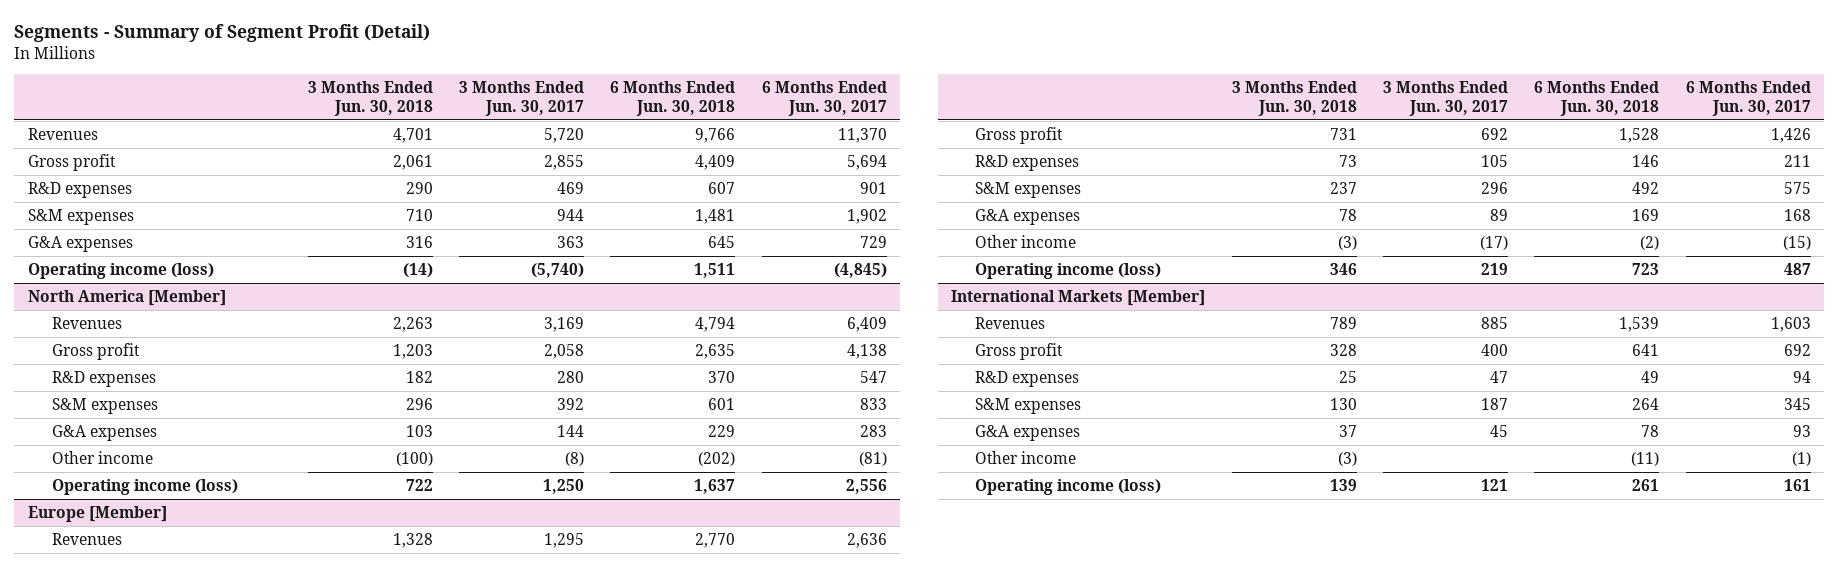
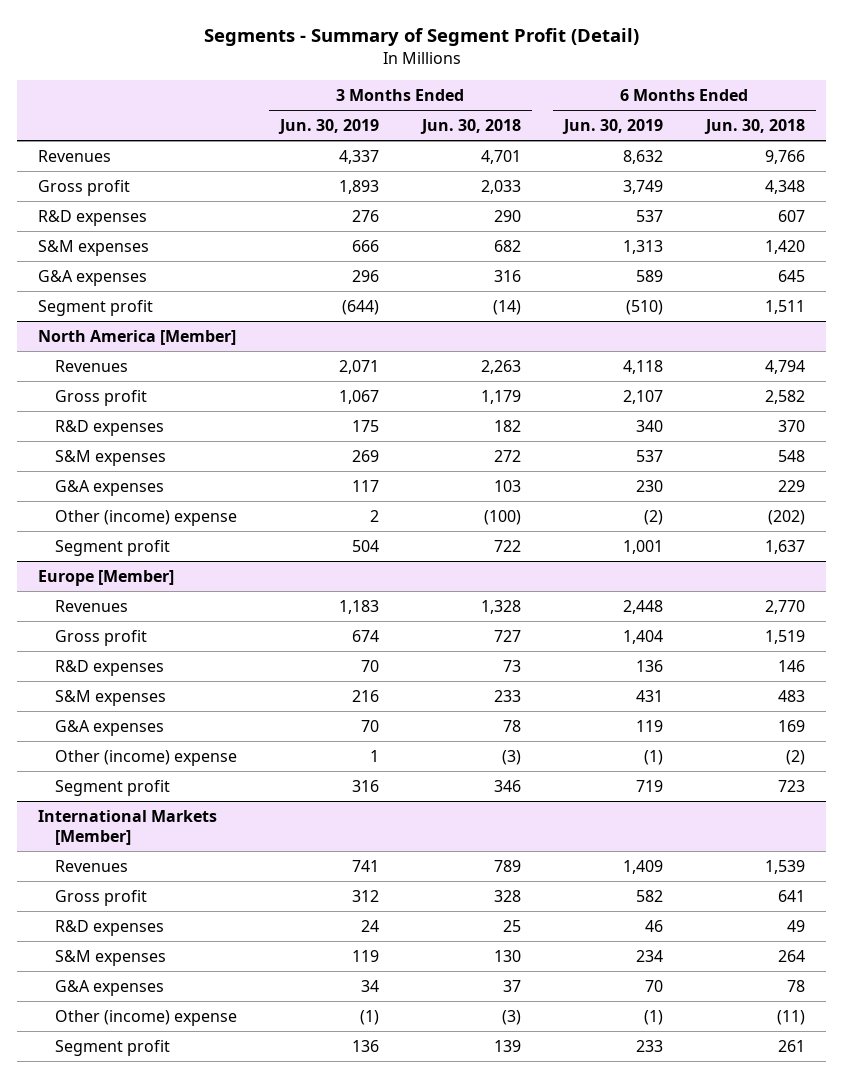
- | 3 Months Ended Jun. 30, 2018 | 3 Months Ended Jun. 30, 2017 | 6 Months Ended Jun. 30, 2018 | 6 Months Ended Jun. 30, 2017
+ | 3 Months Ended Jun. 30, 2019 | 3 Months Ended Jun. 30, 2018 | 6 Months Ended Jun. 30, 2019 | 6 Months Ended Jun. 30, 2018
- Gross profit | 2,061 | 2,855 | 4,409 | 5,694
+ Gross profit | 1,893 | 2,033 | 3,749 | 4,348
- S&M expenses | 710 | 944 | 1,481 | 1,902
+ S&M expenses | 666 | 682 | 1,313 | 1,420
- Operating income (loss) | (14) | (5,740) | 1,511 | (4,845)
+ Segment profit | (644) | (14) | (510) | 1,511
@ North America [Member]
- Gross profit | 1,203 | 2,058 | 2,635 | 4,138
+ Gross profit | 1,067 | 1,179 | 2,107 | 2,582
- S&M expenses | 296 | 392 | 601 | 833
+ S&M expenses | 269 | 272 | 537 | 548
- Other income | (100) | (8) | (202) | (81)
- Operating income (loss) | 722 | 1,250 | 1,637 | 2,556
+ Other (income) expense | 2 | (100) | (2) | (202)
+ Segment profit | 504 | 722 | 1,001 | 1,637
@ Europe [Member]
- Gross profit | 731 | 692 | 1,528 | 1,426
+ Gross profit | 674 | 727 | 1,404 | 1,519
- S&M expenses | 237 | 296 | 492 | 575
+ S&M expenses | 216 | 233 | 431 | 483
- Other income | (3) | (17) | (2) | (15)
- Operating income (loss) | 346 | 219 | 723 | 487
+ Other (income) expense | 1 | (3) | (1) | (2)
+ Segment profit | 316 | 346 | 719 | 723
@ International Markets [Member]
- Other income | (3) | | (11) | (1)
- Operating income (loss) | 139 | 121 | 261 | 161
+ Other (income) expense | (1) | (3) | (1) | (11)
+ Segment profit | 136 | 139 | 233 | 261

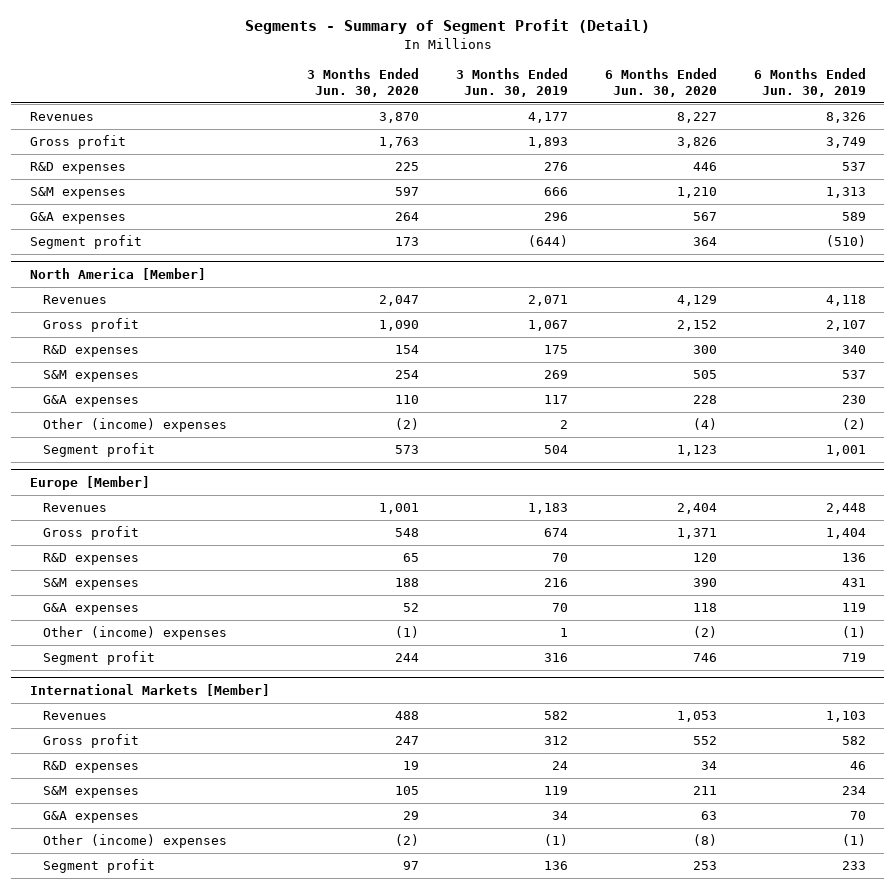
- | 3 Months Ended Jun. 30, 2019 | 3 Months Ended Jun. 30, 2018 | 6 Months Ended Jun. 30, 2019 | 6 Months Ended Jun. 30, 2018
+ | 3 Months Ended Jun. 30, 2020 | 3 Months Ended Jun. 30, 2019 | 6 Months Ended Jun. 30, 2020 | 6 Months Ended Jun. 30, 2019
- Revenues | 4,337 | 4,701 | 8,632 | 9,766
+ Revenues | 3,870 | 4,177 | 8,227 | 8,326
@ North America [Member]
- Other (income) expense | 2 | (100) | (2) | (202)
+ Other (income) expenses | (2) | 2 | (4) | (2)
@ Europe [Member]
- Other (income) expense | 1 | (3) | (1) | (2)
+ Other (income) expenses | (1) | 1 | (2) | (1)
@ International Markets [Member]
- Revenues | 741 | 789 | 1,409 | 1,539
+ Revenues | 488 | 582 | 1,053 | 1,103
- Other (income) expense | (1) | (3) | (1) | (11)
+ Other (income) expenses | (2) | (1) | (8) | (1)

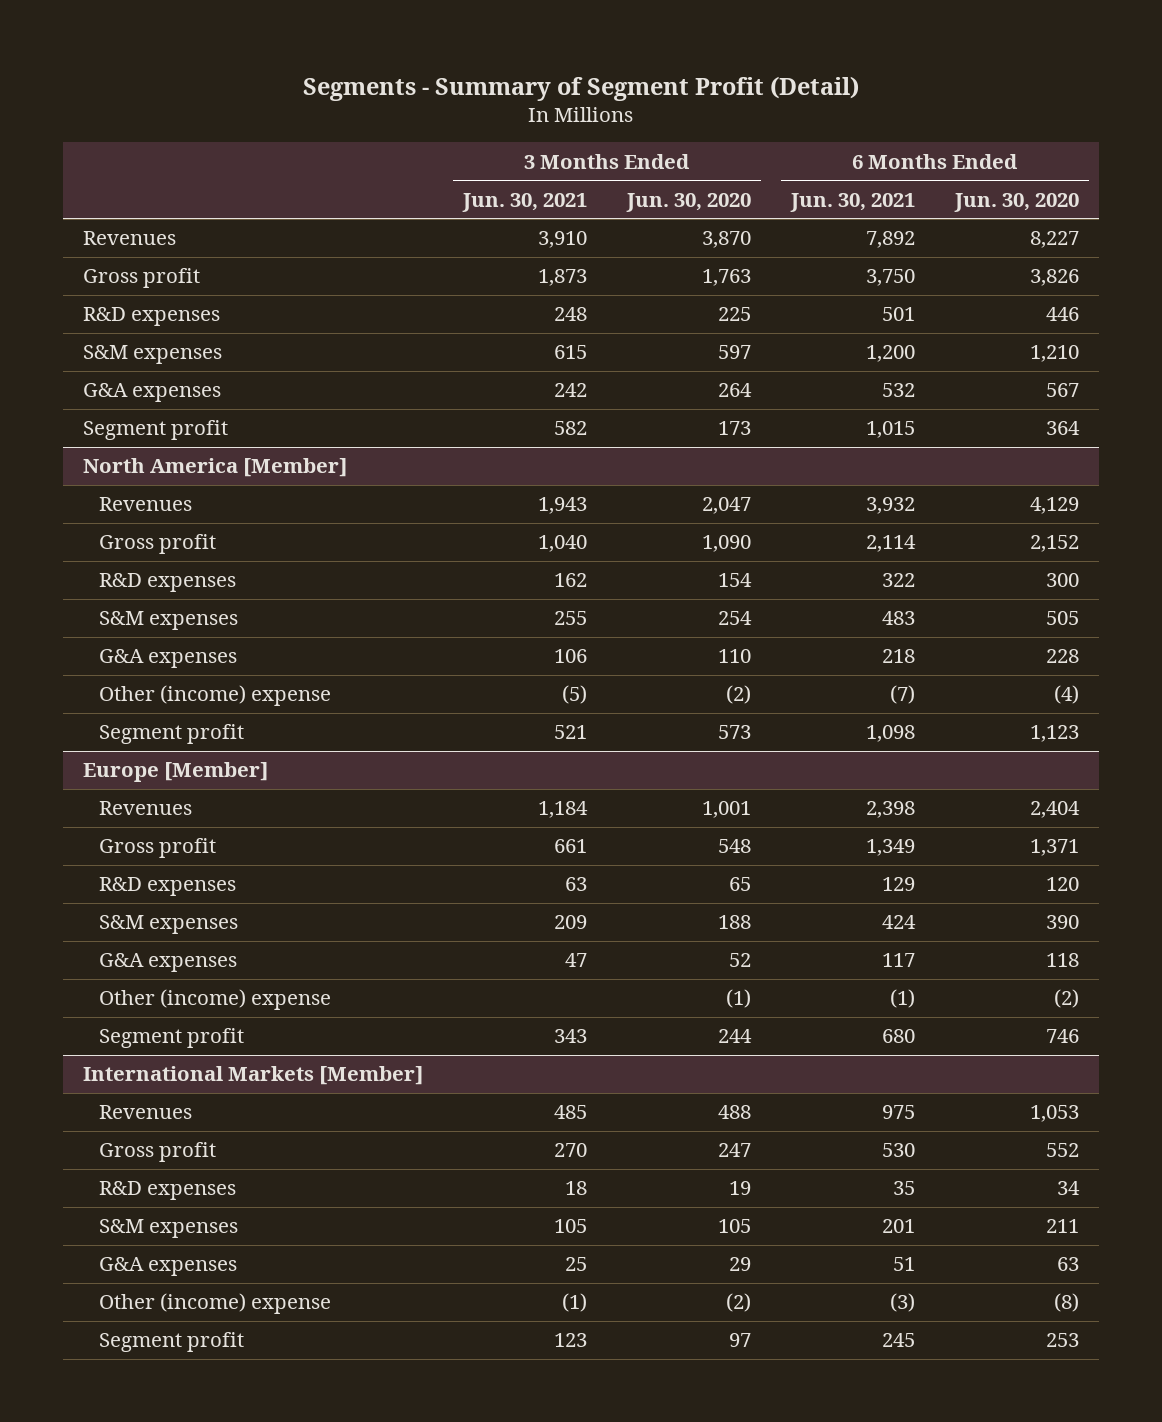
- | 3 Months Ended Jun. 30, 2020 | 3 Months Ended Jun. 30, 2019 | 6 Months Ended Jun. 30, 2020 | 6 Months Ended Jun. 30, 2019
+ | 3 Months Ended Jun. 30, 2021 | 3 Months Ended Jun. 30, 2020 | 6 Months Ended Jun. 30, 2021 | 6 Months Ended Jun. 30, 2020
@ North America [Member]
- Other (income) expenses | (2) | 2 | (4) | (2)
+ Other (income) expense | (5) | (2) | (7) | (4)
@ Europe [Member]
- Other (income) expenses | (1) | 1 | (2) | (1)
+ Other (income) expense | | (1) | (1) | (2)
@ International Markets [Member]
- Other (income) expenses | (2) | (1) | (8) | (1)
+ Other (income) expense | (1) | (2) | (3) | (8)

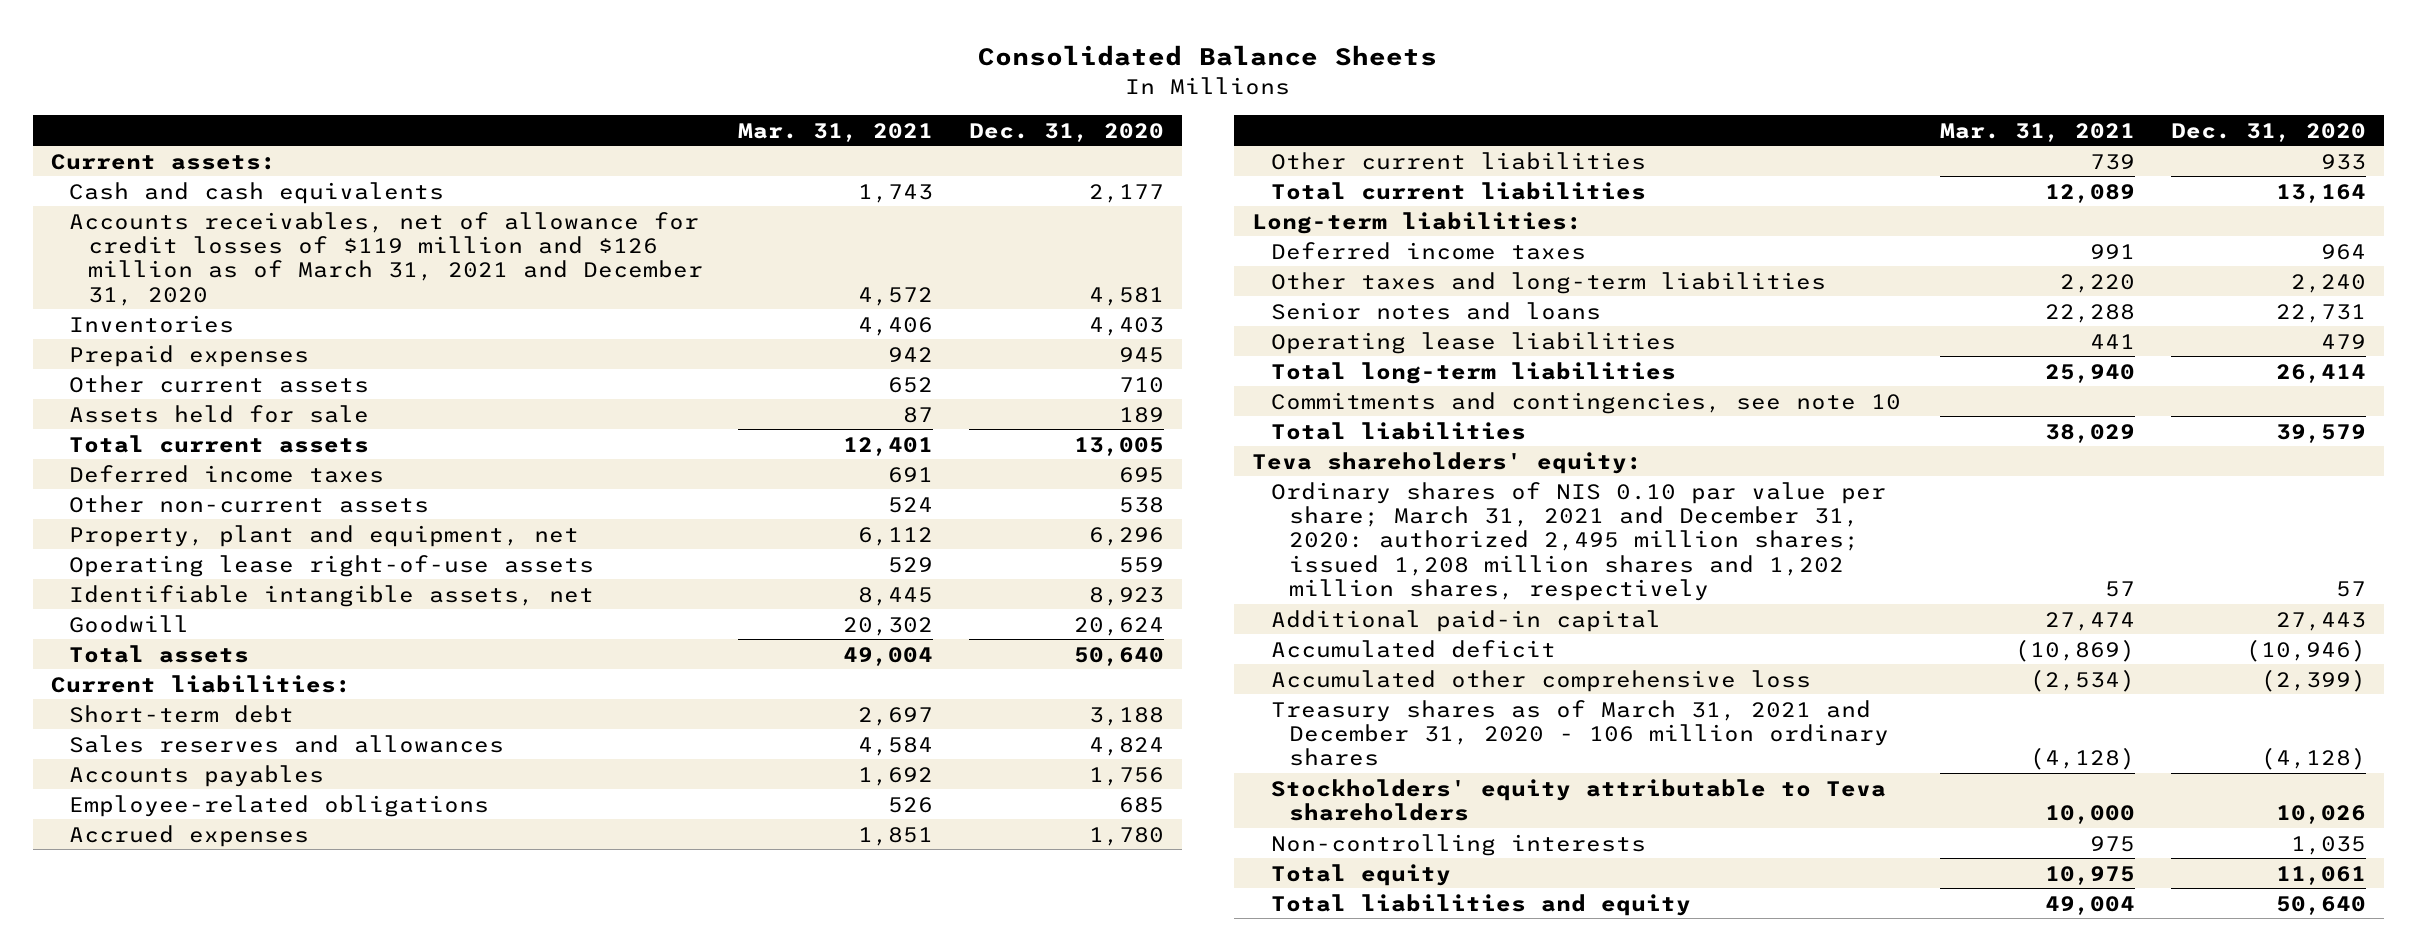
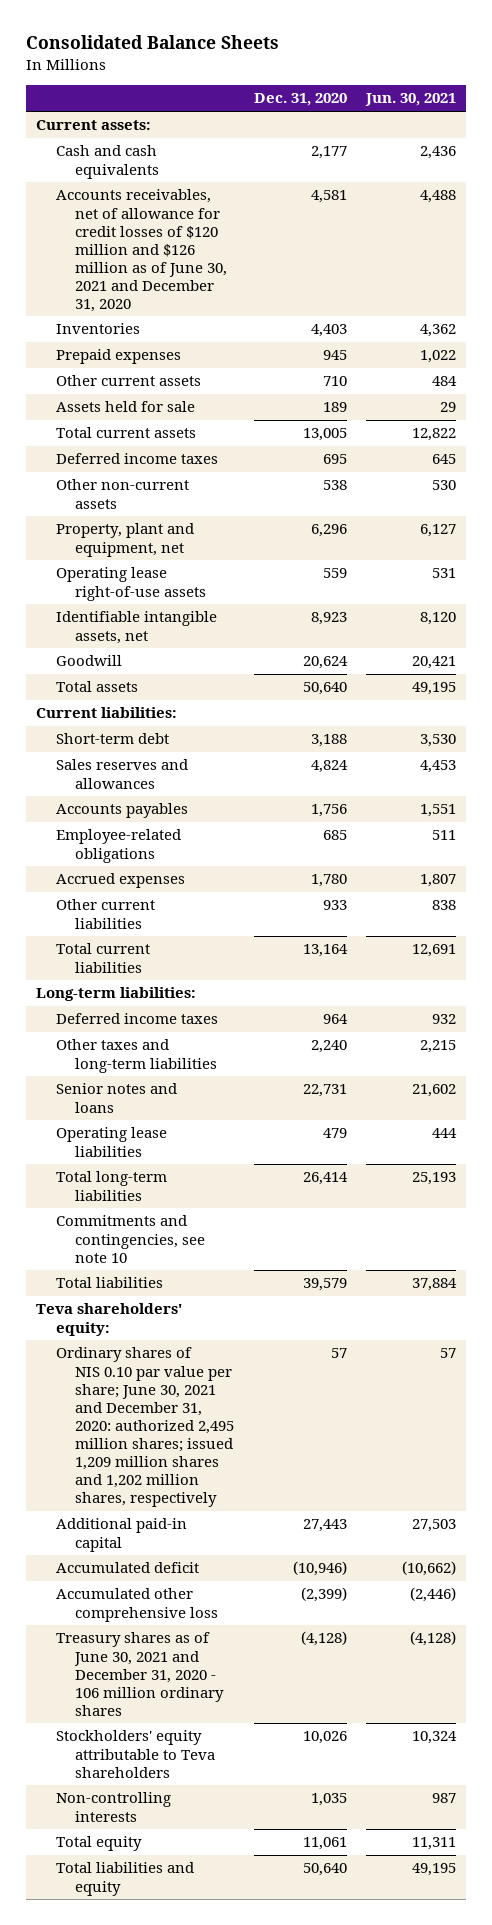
- | Mar. 31, 2021 | Dec. 31, 2020
+ | Dec. 31, 2020 | Jun. 30, 2021
- Accounts receivables, net of allowance for credit losses of $119 million and $126 million as of March 31, 2021 and December 31, 2020 | 4,572 | 4,581
+ Accounts receivables, net of allowance for credit losses of $120 million and $126 million as of June 30, 2021 and December 31, 2020 | 4,581 | 4,488
- Ordinary shares of NIS 0.10 par value per share; March 31, 2021 and December 31, 2020: authorized 2,495 million shares; issued 1,208 million shares and 1,202 million shares, respectively | 57 | 57
+ Ordinary shares of NIS 0.10 par value per share; June 30, 2021 and December 31, 2020: authorized 2,495 million shares; issued 1,209 million shares and 1,202 million shares, respectively | 57 | 57
- Treasury shares as of March 31, 2021 and December 31, 2020 - 106 million ordinary shares | (4,128) | (4,128)
+ Treasury shares as of June 30, 2021 and December 31, 2020 - 106 million ordinary shares | (4,128) | (4,128)

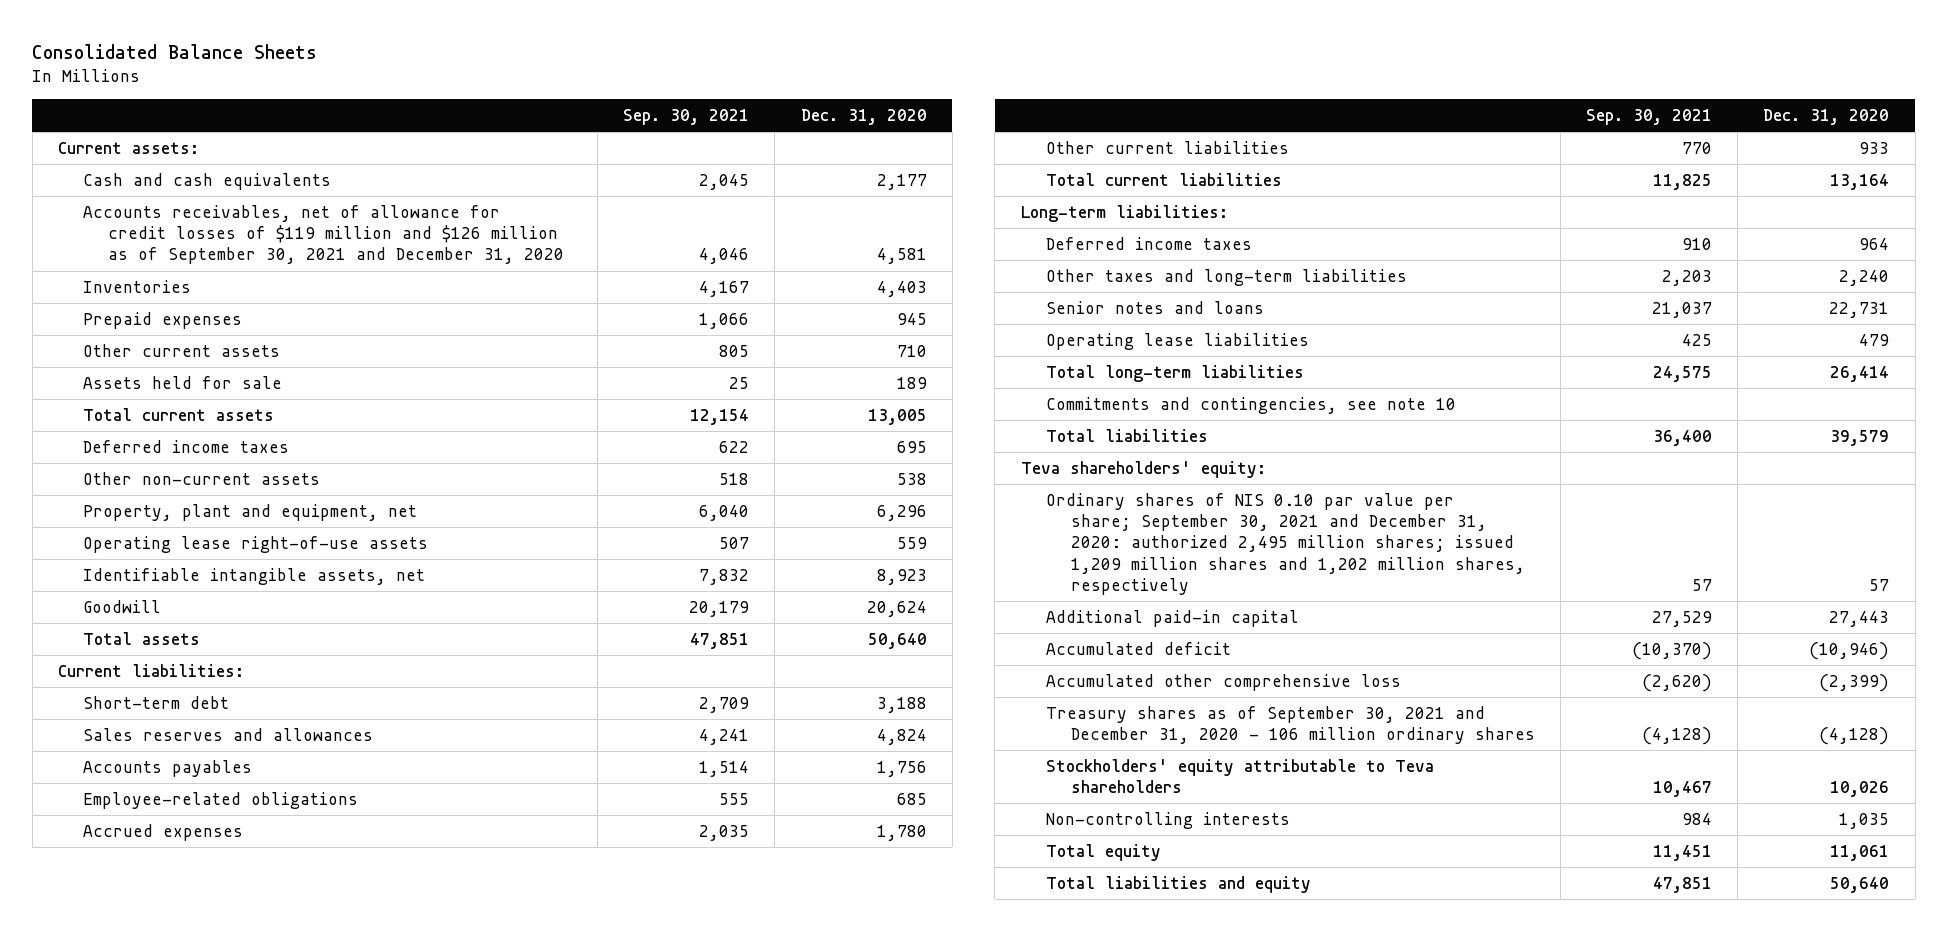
- | Dec. 31, 2020 | Jun. 30, 2021
+ | Sep. 30, 2021 | Dec. 31, 2020
- Accounts receivables, net of allowance for credit losses of $120 million and $126 million as of June 30, 2021 and December 31, 2020 | 4,581 | 4,488
+ Accounts receivables, net of allowance for credit losses of $119 million and $126 million as of September 30, 2021 and December 31, 2020 | 4,046 | 4,581
- Ordinary shares of NIS 0.10 par value per share; June 30, 2021 and December 31, 2020: authorized 2,495 million shares; issued 1,209 million shares and 1,202 million shares, respectively | 57 | 57
+ Ordinary shares of NIS 0.10 par value per share; September 30, 2021 and December 31, 2020: authorized 2,495 million shares; issued 1,209 million shares and 1,202 million shares, respectively | 57 | 57
- Treasury shares as of June 30, 2021 and December 31, 2020 - 106 million ordinary shares | (4,128) | (4,128)
+ Treasury shares as of September 30, 2021 and December 31, 2020 - 106 million ordinary shares | (4,128) | (4,128)

